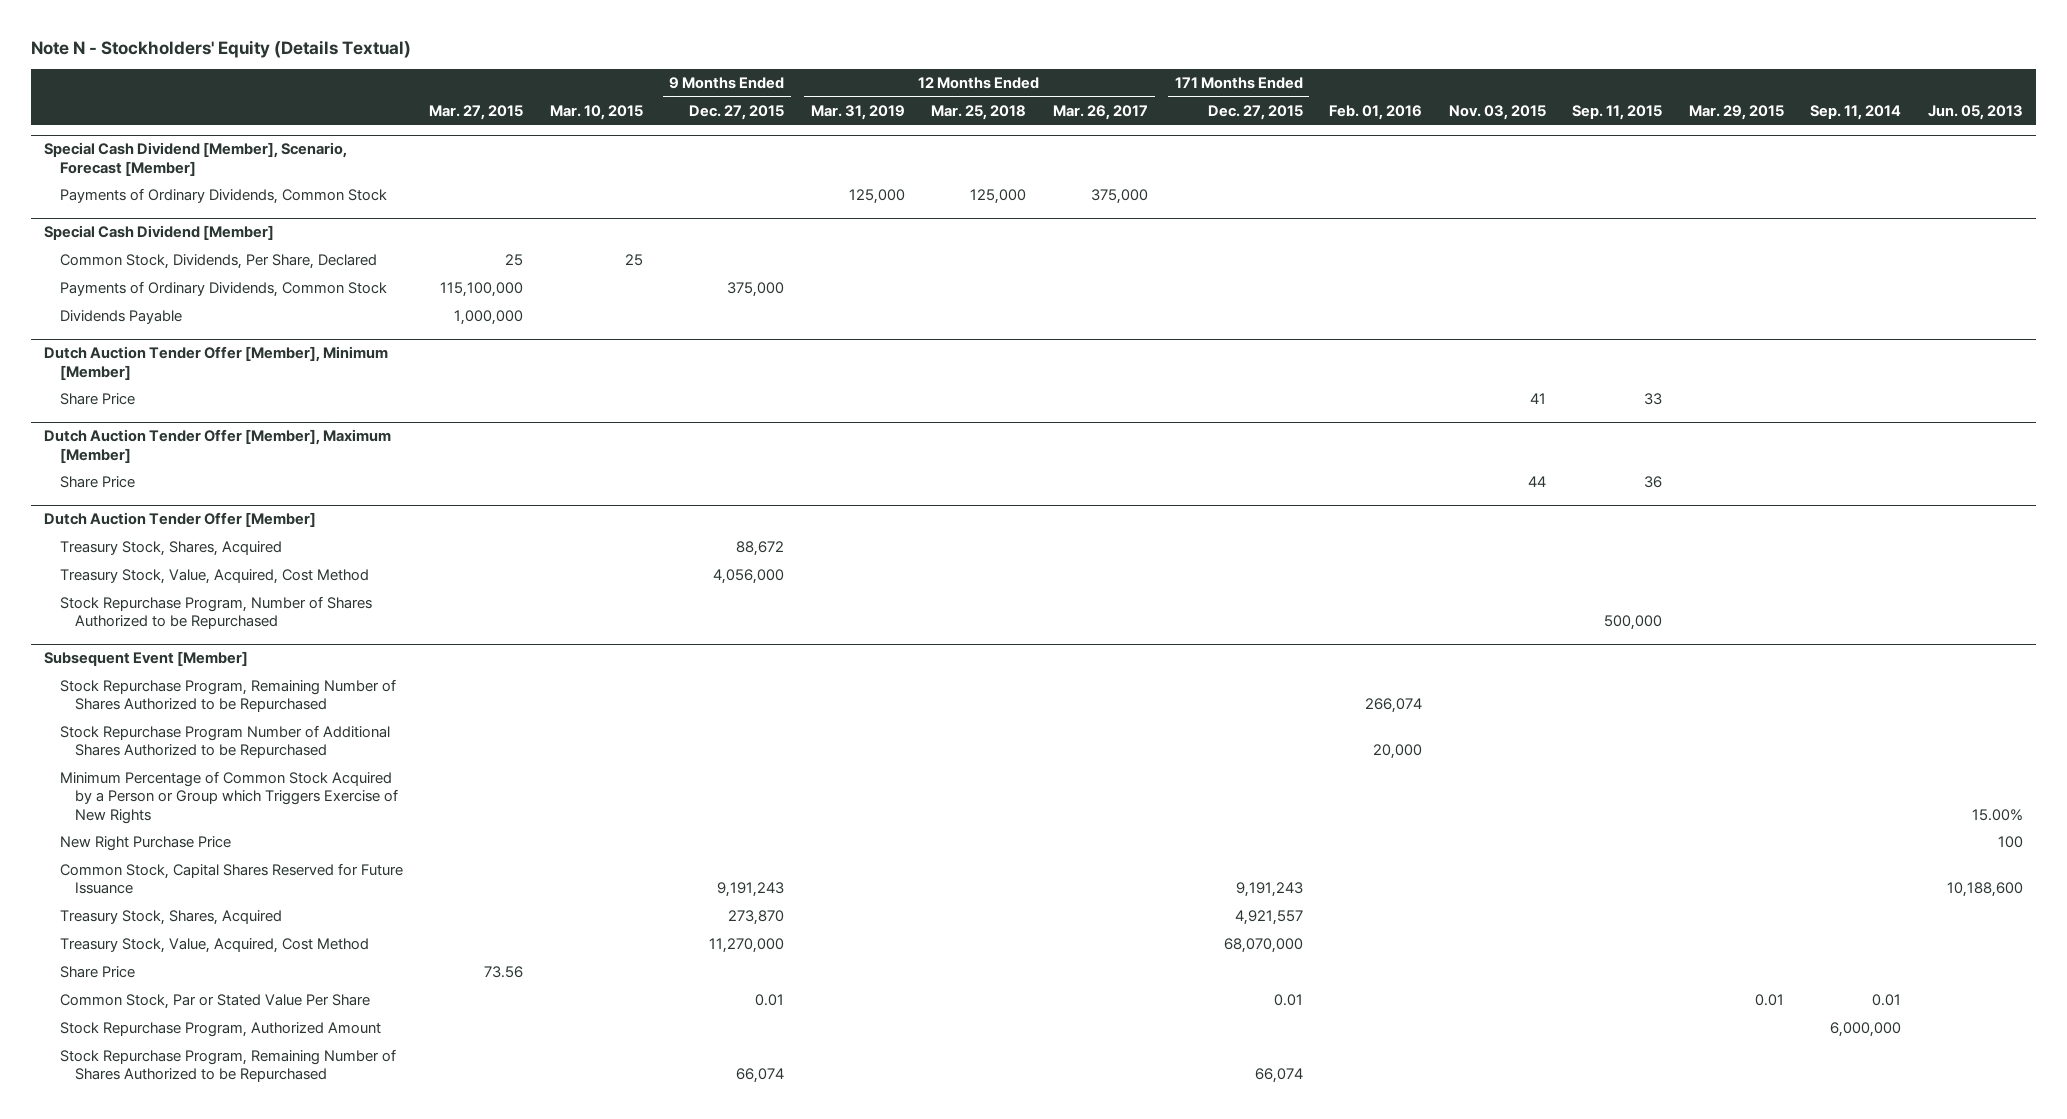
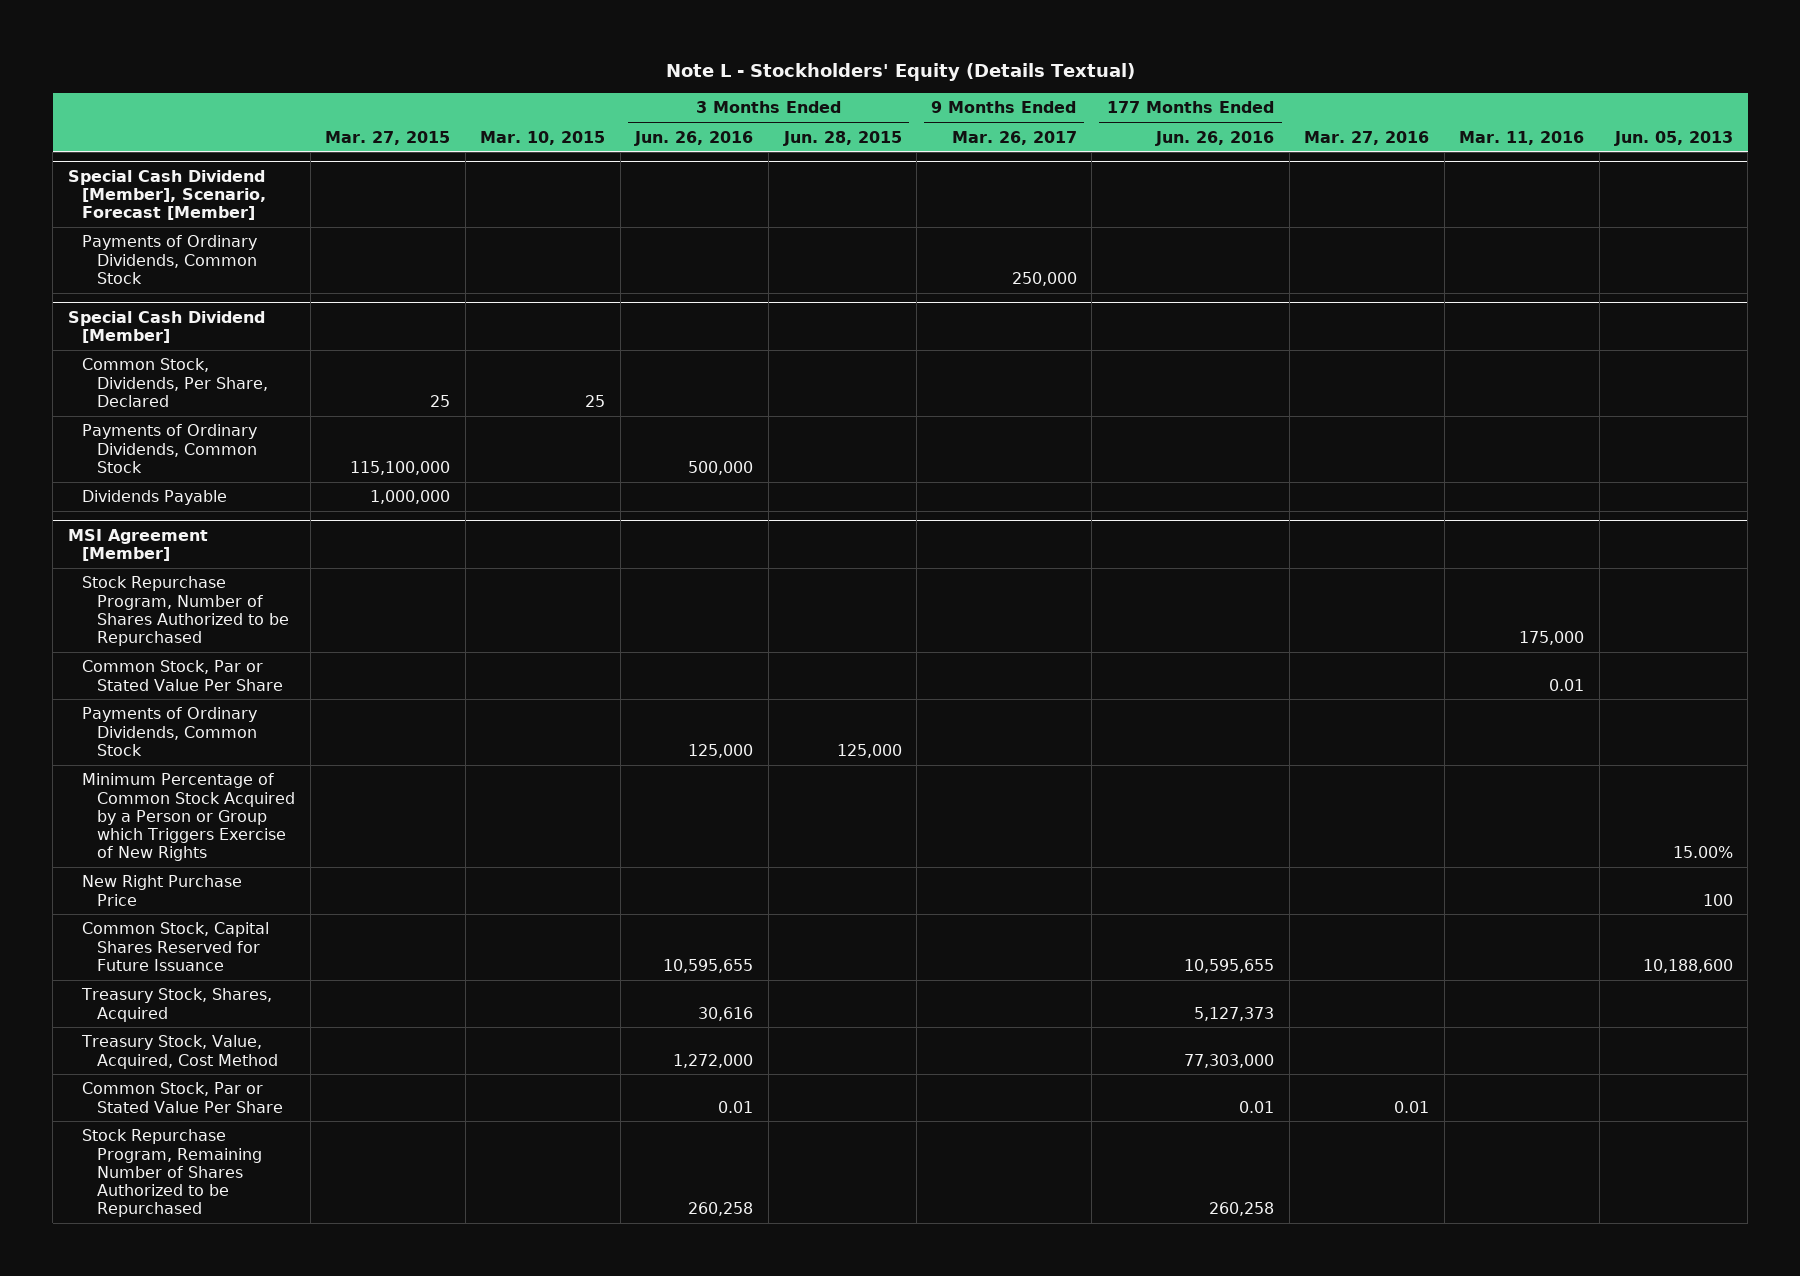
- Note N - Stockholders' Equity (Details Textual)
+ Note L - Stockholders' Equity (Details Textual)
- | Mar. 27, 2015 | Mar. 10, 2015 | 9 Months Ended Dec. 27, 2015 | 12 Months Ended Mar. 31, 2019 | 12 Months Ended Mar. 25, 2018 | 12 Months Ended Mar. 26, 2017 | 171 Months Ended Dec. 27, 2015 | Feb. 01, 2016 | Nov. 03, 2015 | Sep. 11, 2015 | Mar. 29, 2015 | Sep. 11, 2014 | Jun. 05, 2013
+ | Mar. 27, 2015 | Mar. 10, 2015 | 3 Months Ended Jun. 26, 2016 | 3 Months Ended Jun. 28, 2015 | 9 Months Ended Mar. 26, 2017 | 177 Months Ended Jun. 26, 2016 | Mar. 27, 2016 | Mar. 11, 2016 | Jun. 05, 2013
- Dutch Auction Tender Offer [Member], Minimum [Member]
- Share Price | | | | | | | | | 41 | 33 | | |
- Dutch Auction Tender Offer [Member], Maximum [Member]
- Share Price | | | | | | | | | 44 | 36 | | |
- Dutch Auction Tender Offer [Member]
- Treasury Stock, Shares, Acquired | | | 88,672 | | | | | | | | | |
- Treasury Stock, Value, Acquired, Cost Method | | | 4,056,000 | | | | | | | | | |
- Stock Repurchase Program, Number of Shares Authorized to be Repurchased | | | | | | | | | | 500,000 | | |
- Subsequent Event [Member]
- Stock Repurchase Program, Remaining Number of Shares Authorized to be Repurchased | | | | | | | | 266,074 | | | | |
- Stock Repurchase Program Number of Additional Shares Authorized to be Repurchased | | | | | | | | 20,000 | | | | |
+ MSI Agreement [Member]
+ Stock Repurchase Program, Number of Shares Authorized to be Repurchased | | | | | | | | 175,000 |
+ Common Stock, Par or Stated Value Per Share | | | | | | | | 0.01 |
+ Payments of Ordinary Dividends, Common Stock | | | 125,000 | 125,000 | | | | |
- Share Price | 73.56 | | | | | | | | | | | |
- Stock Repurchase Program, Authorized Amount | | | | | | | | | | | | 6,000,000 |

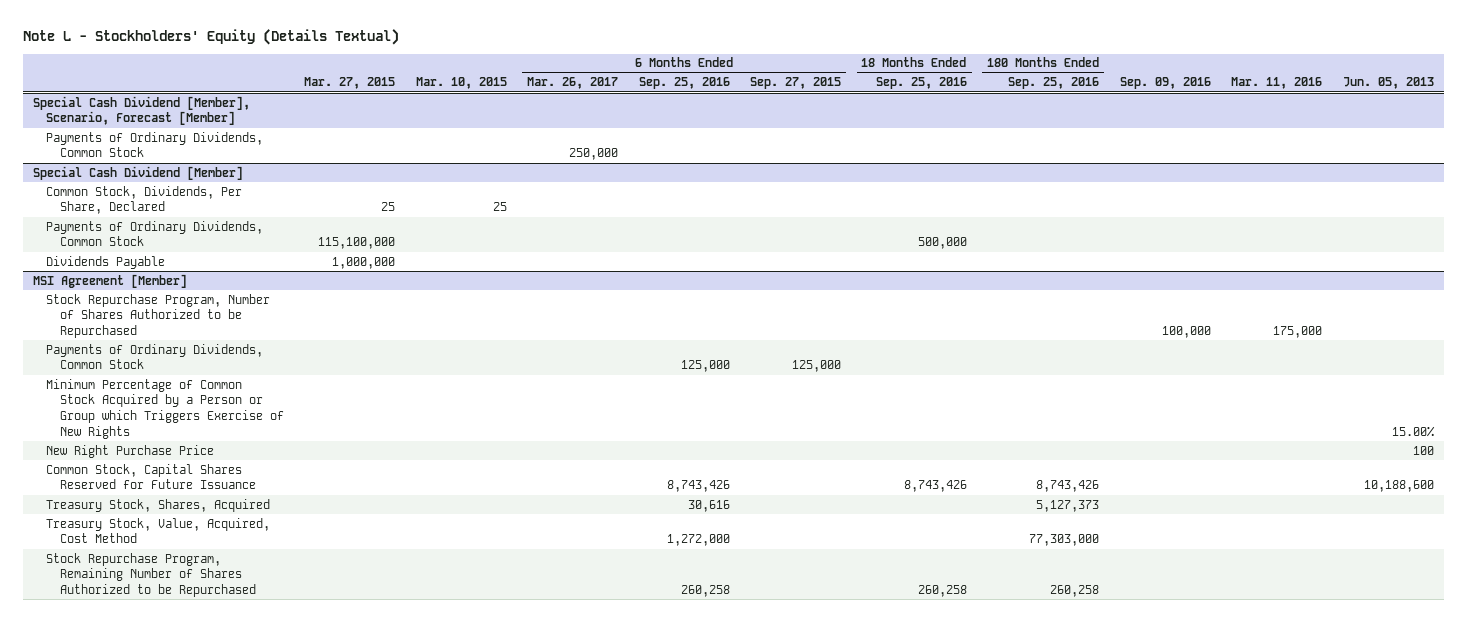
- | Mar. 27, 2015 | Mar. 10, 2015 | 3 Months Ended Jun. 26, 2016 | 3 Months Ended Jun. 28, 2015 | 9 Months Ended Mar. 26, 2017 | 177 Months Ended Jun. 26, 2016 | Mar. 27, 2016 | Mar. 11, 2016 | Jun. 05, 2013
+ | Mar. 27, 2015 | Mar. 10, 2015 | 6 Months Ended Mar. 26, 2017 | 6 Months Ended Sep. 25, 2016 | 6 Months Ended Sep. 27, 2015 | 18 Months Ended Sep. 25, 2016 | 180 Months Ended Sep. 25, 2016 | Sep. 09, 2016 | Mar. 11, 2016 | Jun. 05, 2013
@ MSI Agreement [Member]
- Common Stock, Par or Stated Value Per Share | | | | | | | | 0.01 |
- Common Stock, Par or Stated Value Per Share | | | 0.01 | | | 0.01 | 0.01 | |

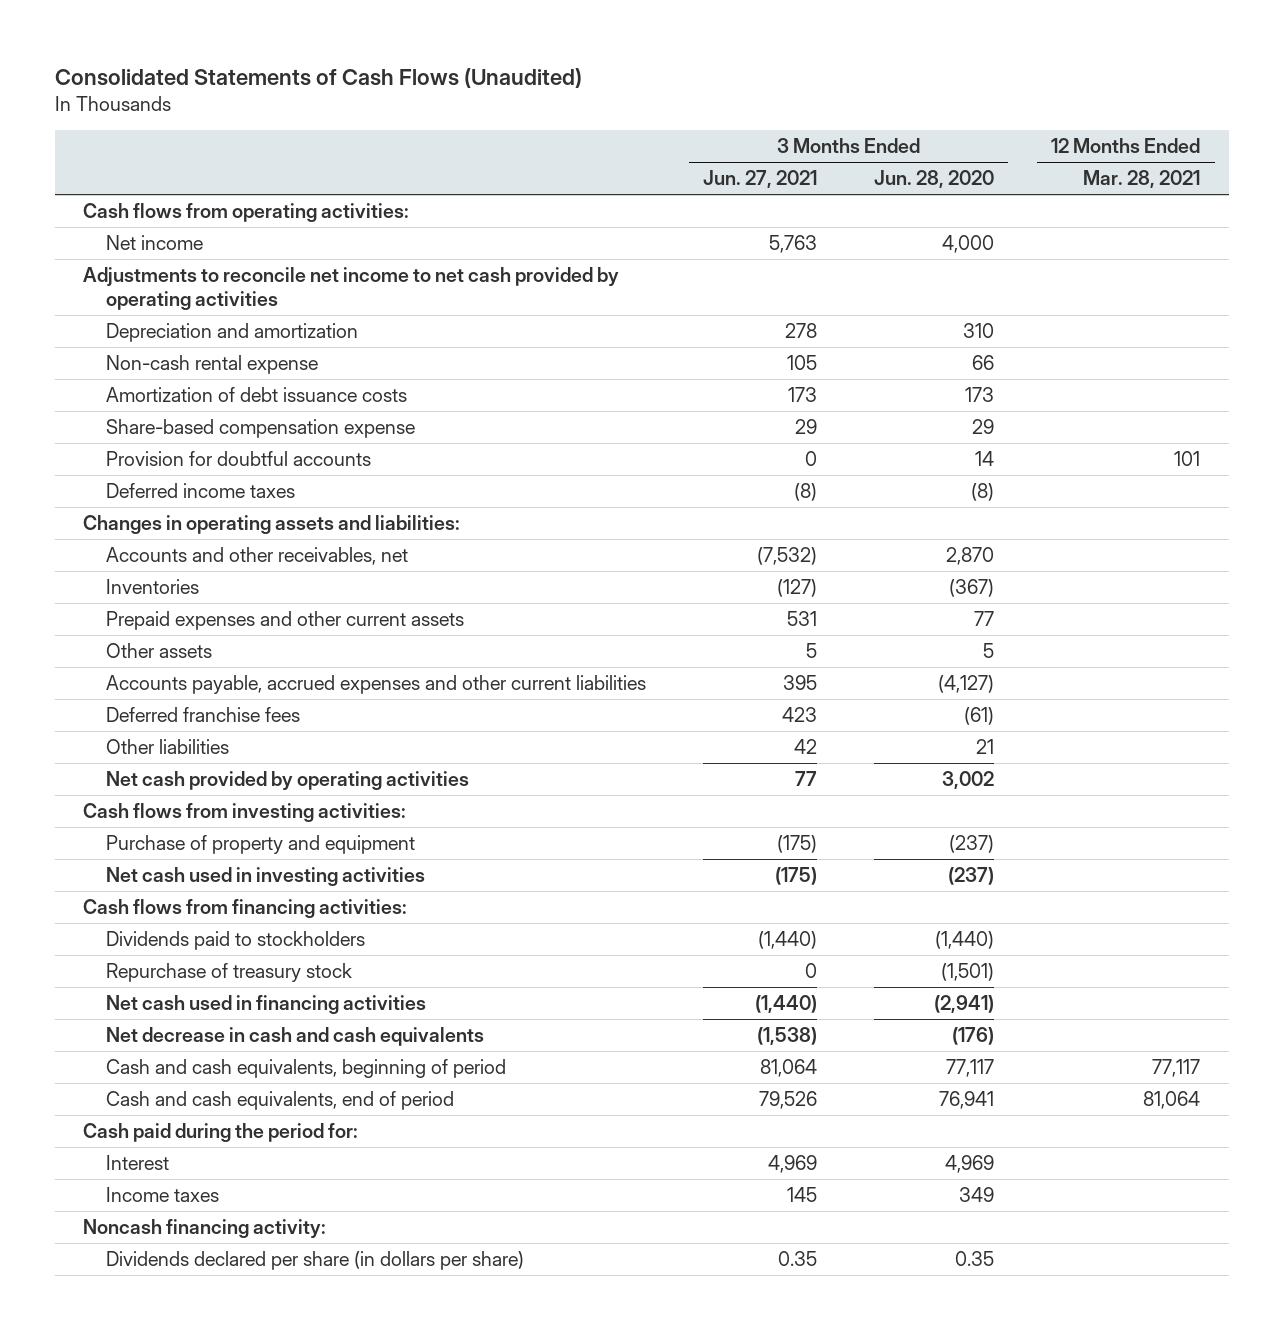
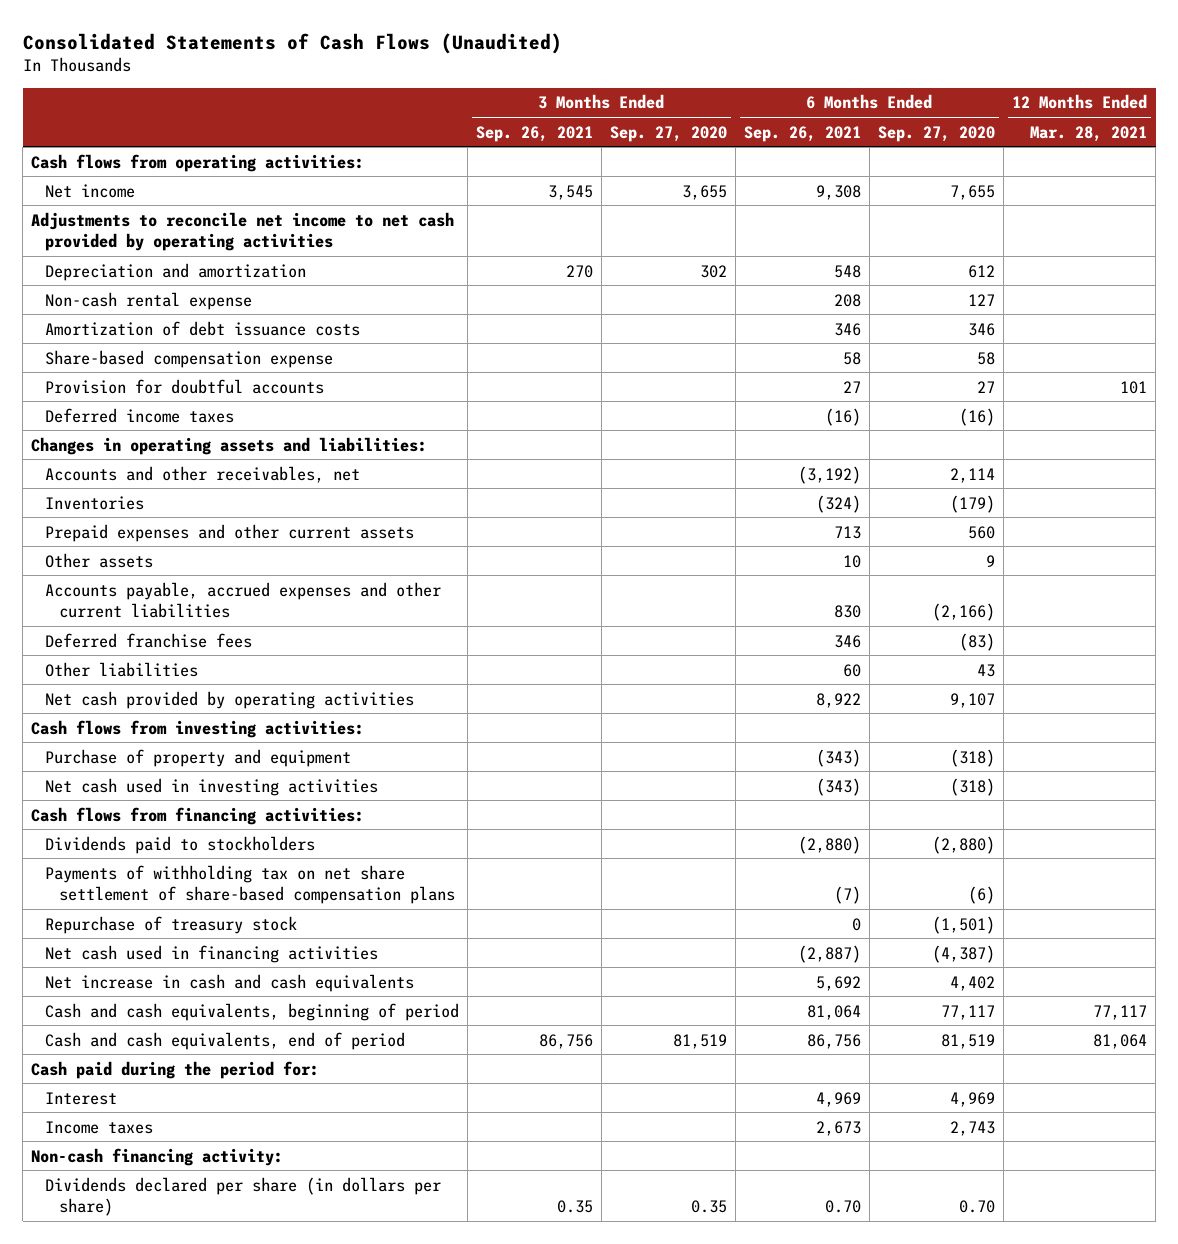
- | 3 Months Ended Jun. 27, 2021 | 3 Months Ended Jun. 28, 2020 | 12 Months Ended Mar. 28, 2021
+ | 3 Months Ended Sep. 26, 2021 | 3 Months Ended Sep. 27, 2020 | 6 Months Ended Sep. 26, 2021 | 6 Months Ended Sep. 27, 2020 | 12 Months Ended Mar. 28, 2021
+ Payments of withholding tax on net share settlement of share-based compensation plans | | | (7) | (6) |
- Net decrease in cash and cash equivalents | (1,538) | (176) |
+ Net increase in cash and cash equivalents | | | 5,692 | 4,402 |
- Noncash financing activity:
+ Non-cash financing activity:

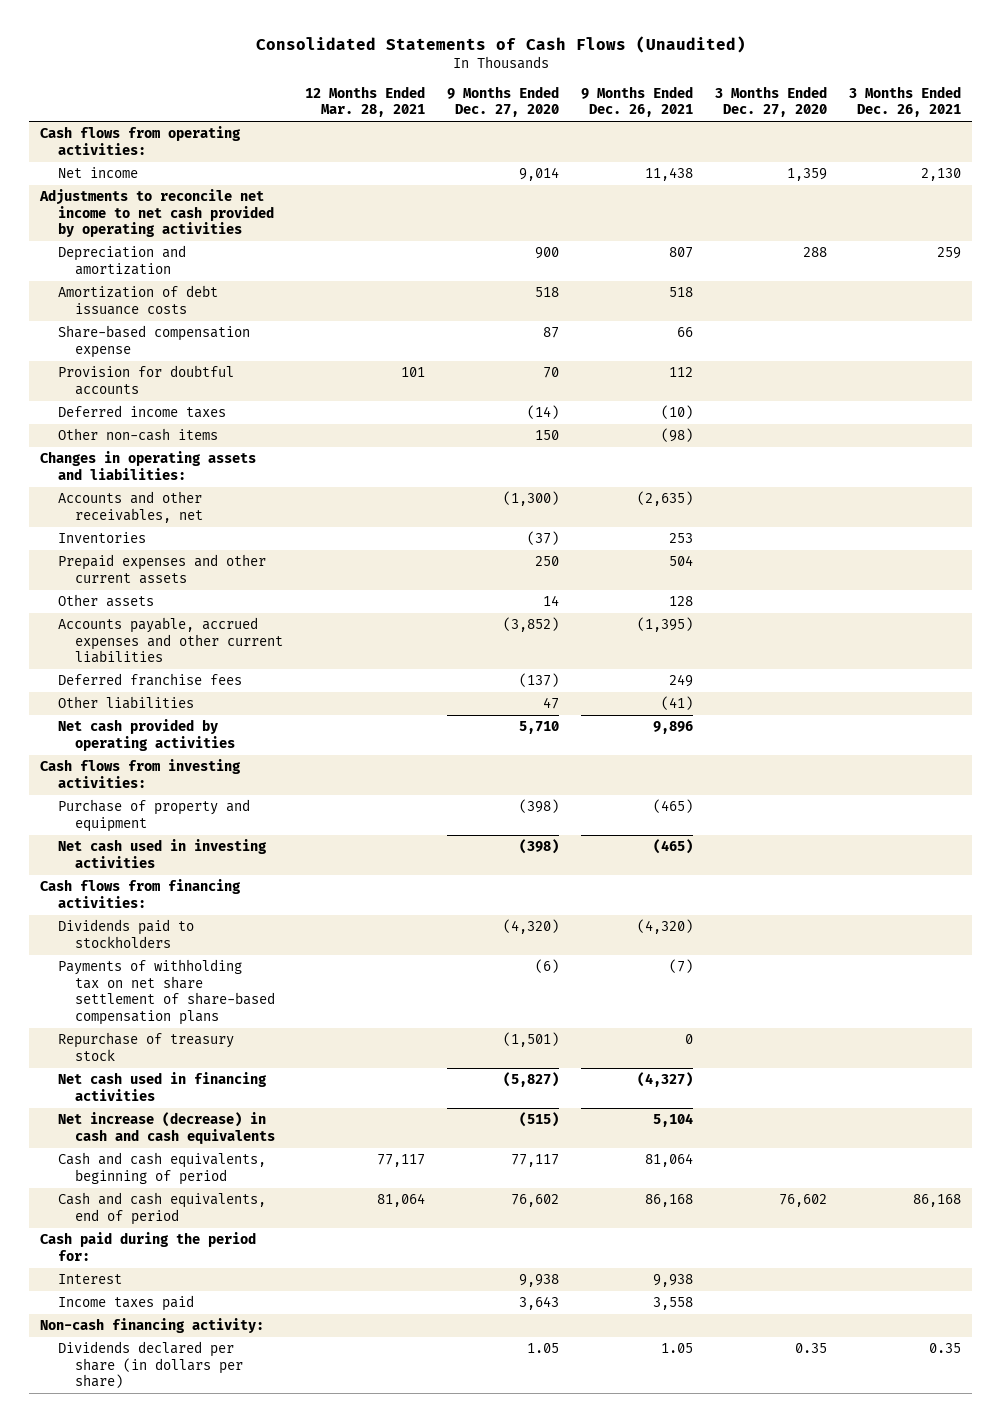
- | 3 Months Ended Sep. 26, 2021 | 3 Months Ended Sep. 27, 2020 | 6 Months Ended Sep. 26, 2021 | 6 Months Ended Sep. 27, 2020 | 12 Months Ended Mar. 28, 2021
+ | 12 Months Ended Mar. 28, 2021 | 9 Months Ended Dec. 27, 2020 | 9 Months Ended Dec. 26, 2021 | 3 Months Ended Dec. 27, 2020 | 3 Months Ended Dec. 26, 2021
- Non-cash rental expense | | | 208 | 127 |
+ Other non-cash items | | 150 | (98) | |
- Net increase in cash and cash equivalents | | | 5,692 | 4,402 |
+ Net increase (decrease) in cash and cash equivalents | | (515) | 5,104 | |
- Income taxes | | | 2,673 | 2,743 |
+ Income taxes paid | | 3,643 | 3,558 | |

